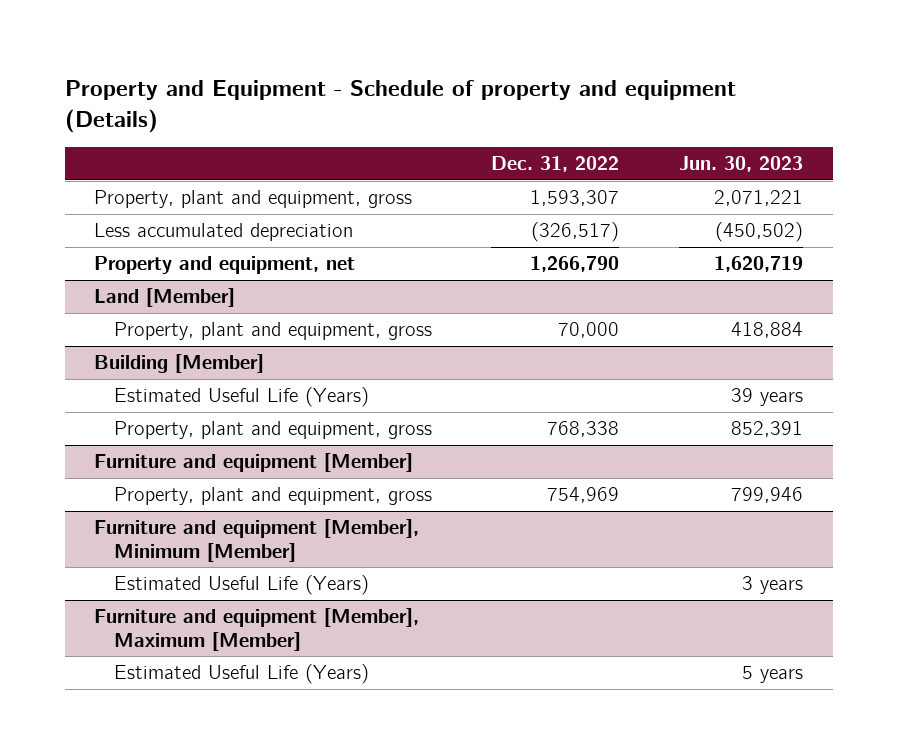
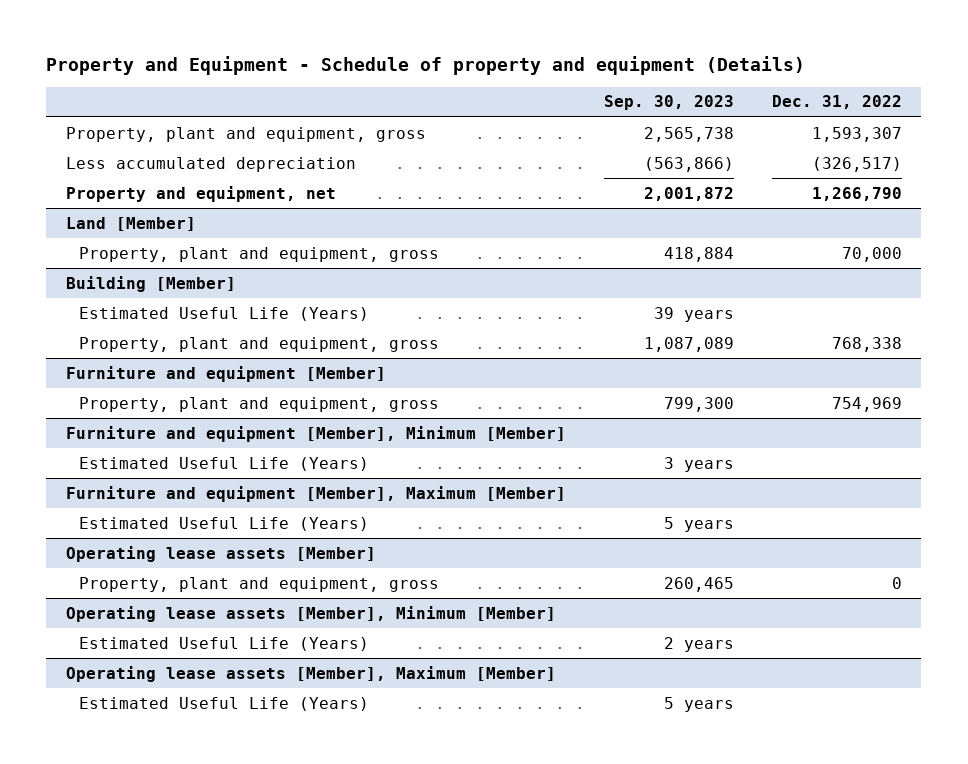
- | Dec. 31, 2022 | Jun. 30, 2023
+ | Sep. 30, 2023 | Dec. 31, 2022
+ Operating lease assets [Member]
+ Property, plant and equipment, gross | 260,465 | 0
+ Operating lease assets [Member], Minimum [Member]
+ Estimated Useful Life (Years) | 2 years |
+ Operating lease assets [Member], Maximum [Member]
+ Estimated Useful Life (Years) | 5 years |

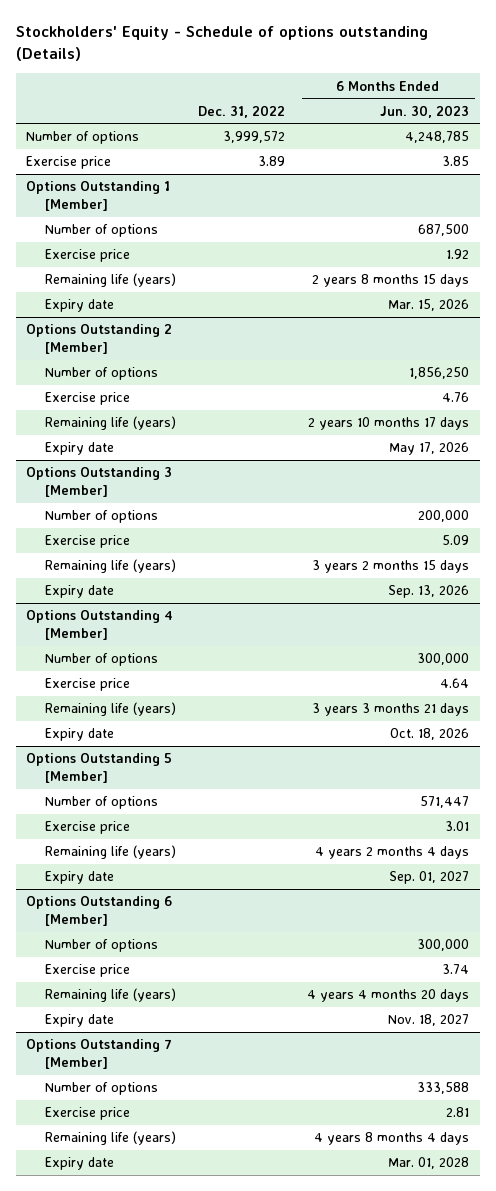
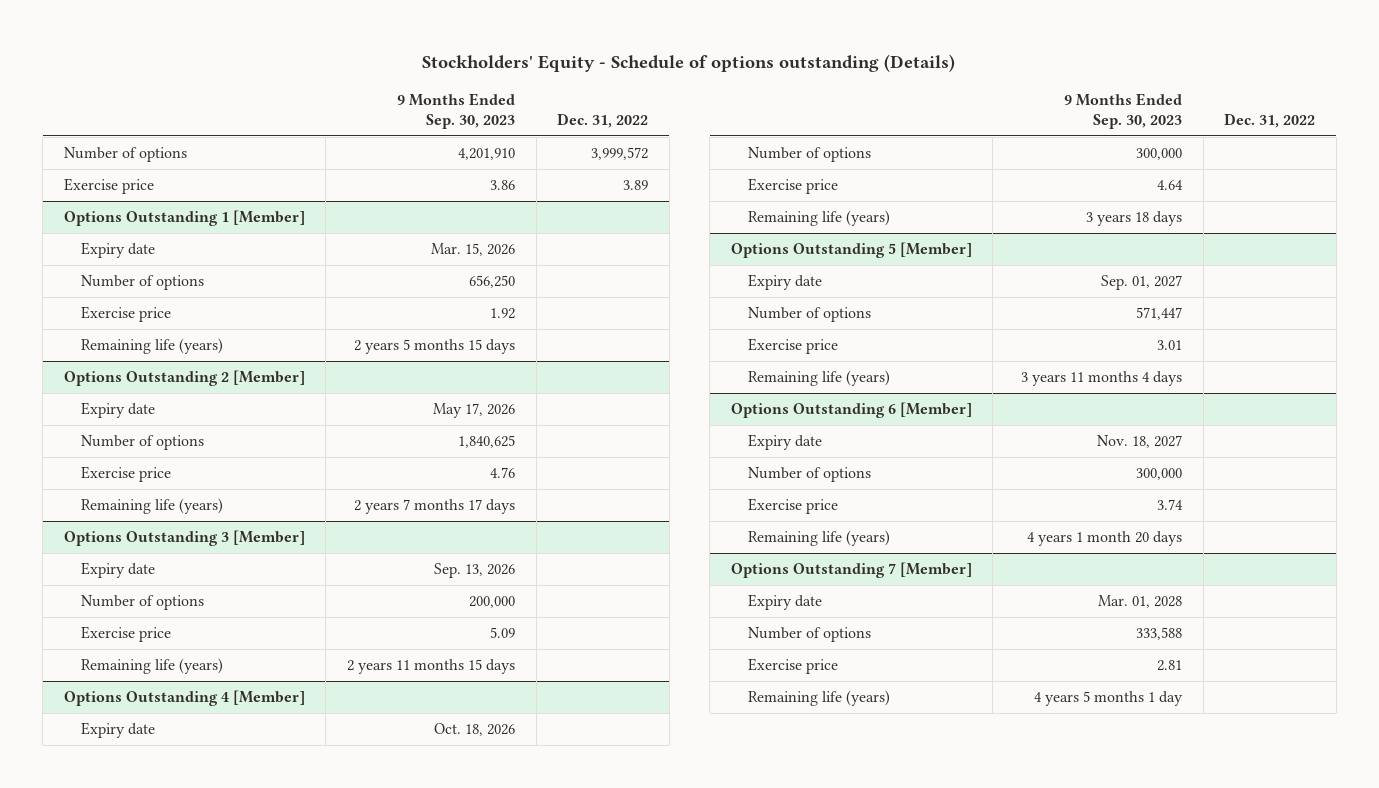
- | Dec. 31, 2022 | 6 Months Ended Jun. 30, 2023
+ | 9 Months Ended Sep. 30, 2023 | Dec. 31, 2022
@ Options Outstanding 1 [Member]
moved up: Expiry date | Mar. 15, 2026 |
@ Options Outstanding 2 [Member]
moved up: Expiry date | May 17, 2026 |
@ Options Outstanding 3 [Member]
moved up: Expiry date | Sep. 13, 2026 |
@ Options Outstanding 4 [Member]
moved up: Expiry date | Oct. 18, 2026 |
@ Options Outstanding 5 [Member]
moved up: Expiry date | Sep. 01, 2027 |
@ Options Outstanding 6 [Member]
moved up: Expiry date | Nov. 18, 2027 |
@ Options Outstanding 7 [Member]
moved up: Expiry date | Mar. 01, 2028 |

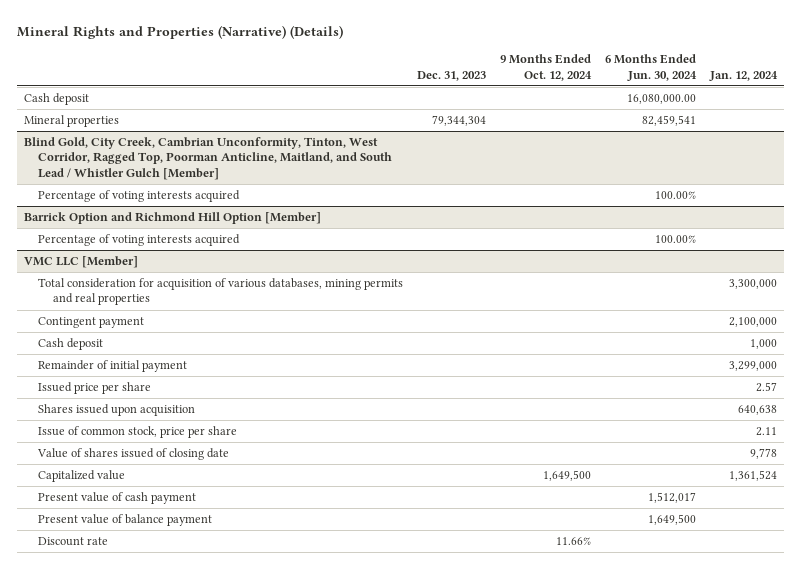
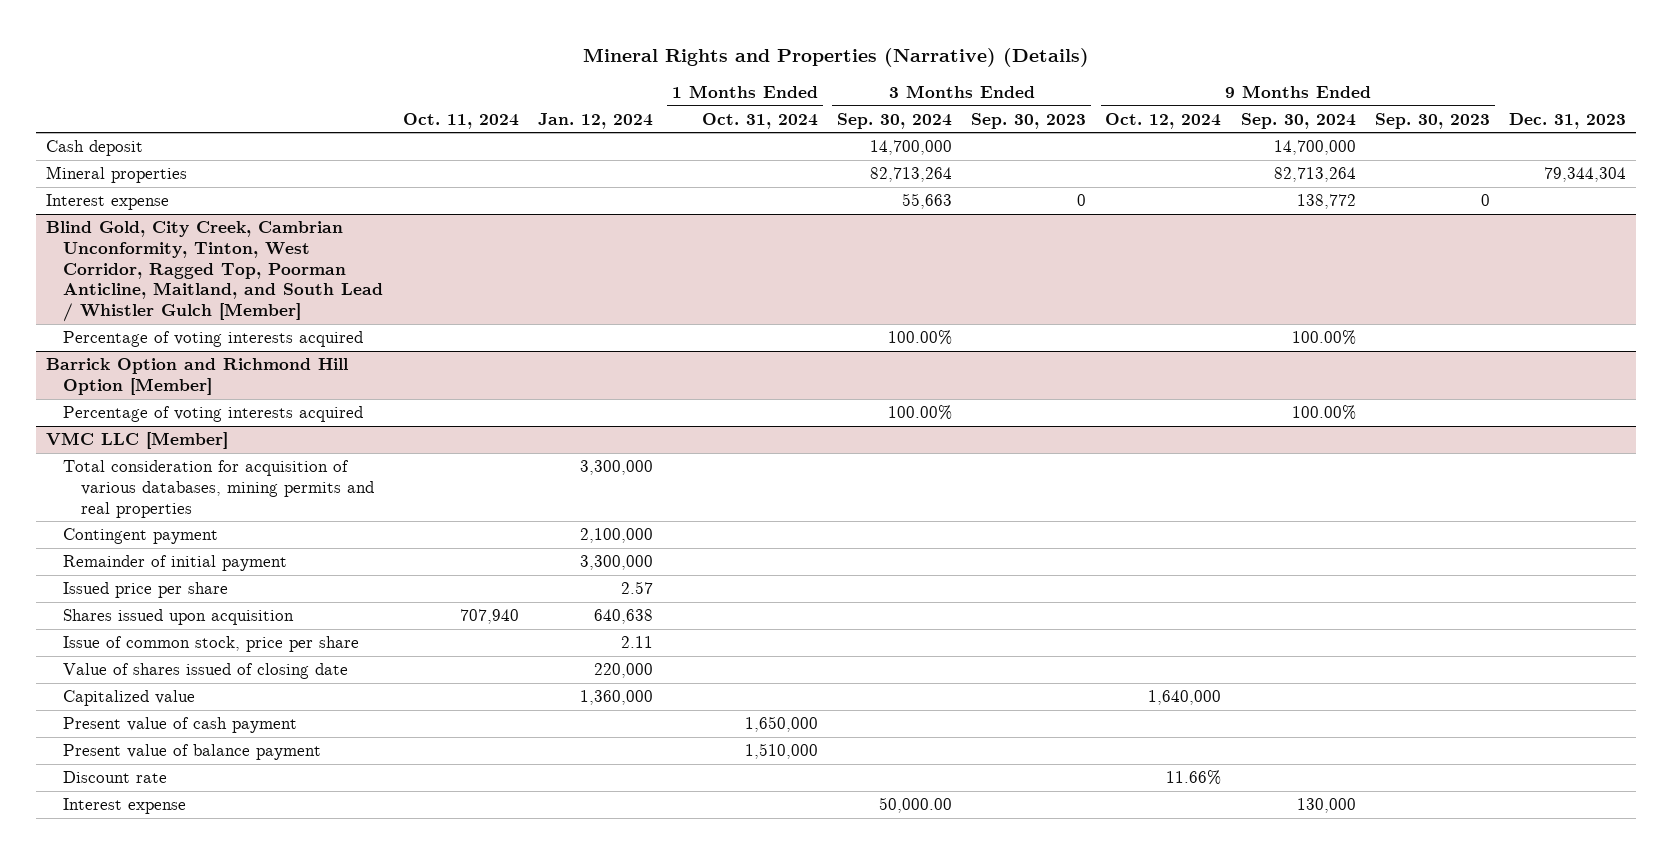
- | Dec. 31, 2023 | 9 Months Ended Oct. 12, 2024 | 6 Months Ended Jun. 30, 2024 | Jan. 12, 2024
+ | Oct. 11, 2024 | Jan. 12, 2024 | 1 Months Ended Oct. 31, 2024 | 3 Months Ended Sep. 30, 2024 | 3 Months Ended Sep. 30, 2023 | 9 Months Ended Oct. 12, 2024 | 9 Months Ended Sep. 30, 2024 | 9 Months Ended Sep. 30, 2023 | Dec. 31, 2023
+ Interest expense | | | | 55,663 | 0 | | 138,772 | 0 |
@ VMC LLC [Member]
- Cash deposit | | | | 1,000
- Remainder of initial payment | | | | 3,299,000
+ Remainder of initial payment | | 3,300,000 | | | | | | |
- Value of shares issued of closing date | | | | 9,778
- Capitalized value | | 1,649,500 | | 1,361,524
+ Value of shares issued of closing date | | 220,000 | | | | | | |
+ Capitalized value | | 1,360,000 | | | | 1,640,000 | | |
+ Interest expense | | | | 50,000.00 | | | 130,000 | |

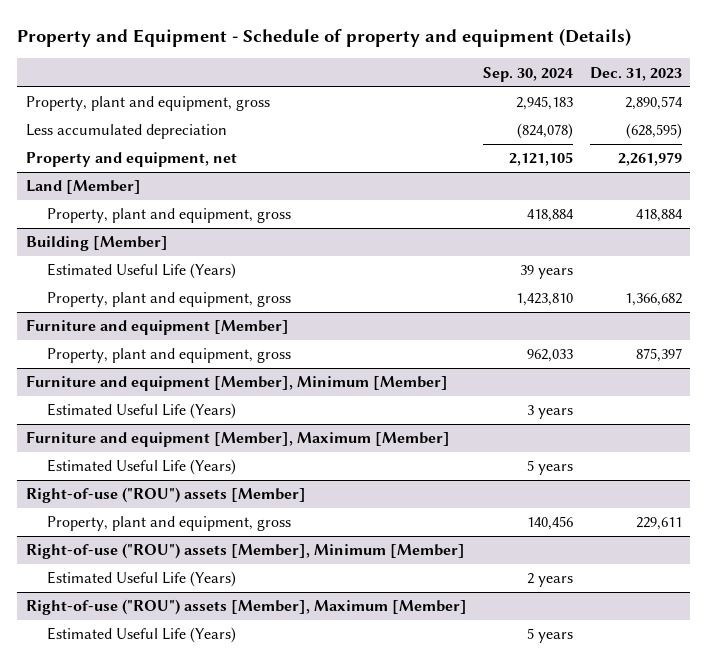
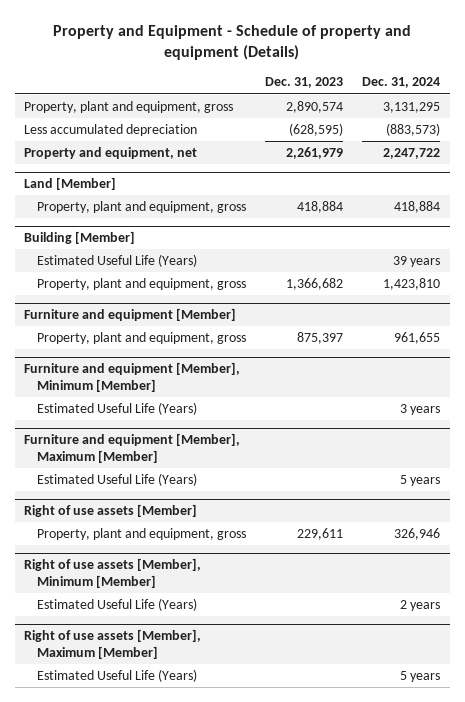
- | Sep. 30, 2024 | Dec. 31, 2023
+ | Dec. 31, 2023 | Dec. 31, 2024
- Right-of-use ("ROU") assets [Member]
+ Right of use assets [Member]
- Right-of-use ("ROU") assets [Member], Minimum [Member]
+ Right of use assets [Member], Minimum [Member]
- Right-of-use ("ROU") assets [Member], Maximum [Member]
+ Right of use assets [Member], Maximum [Member]

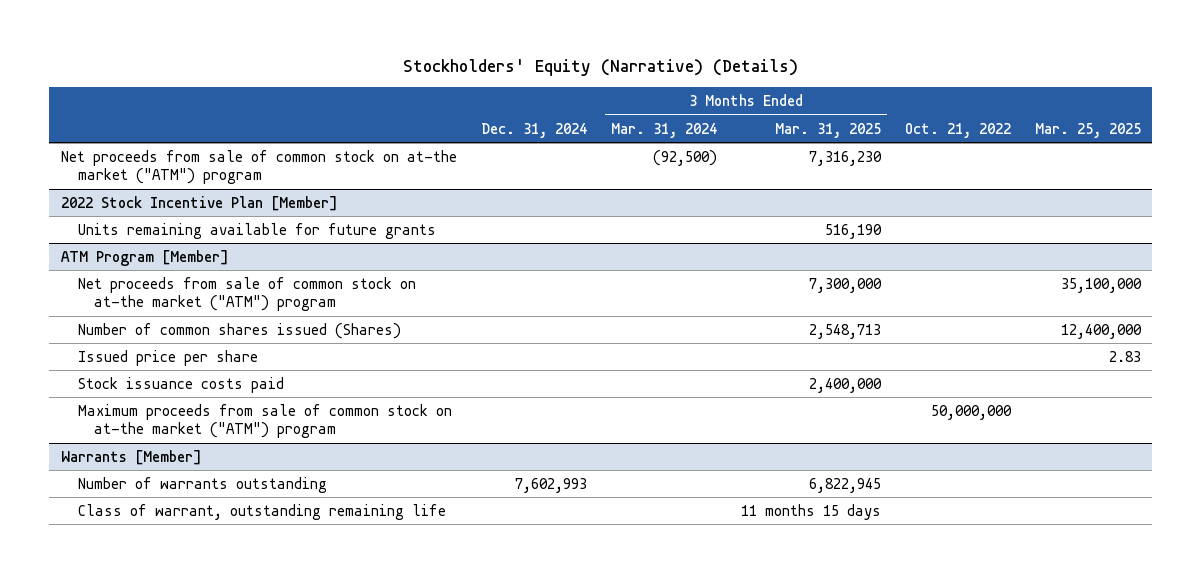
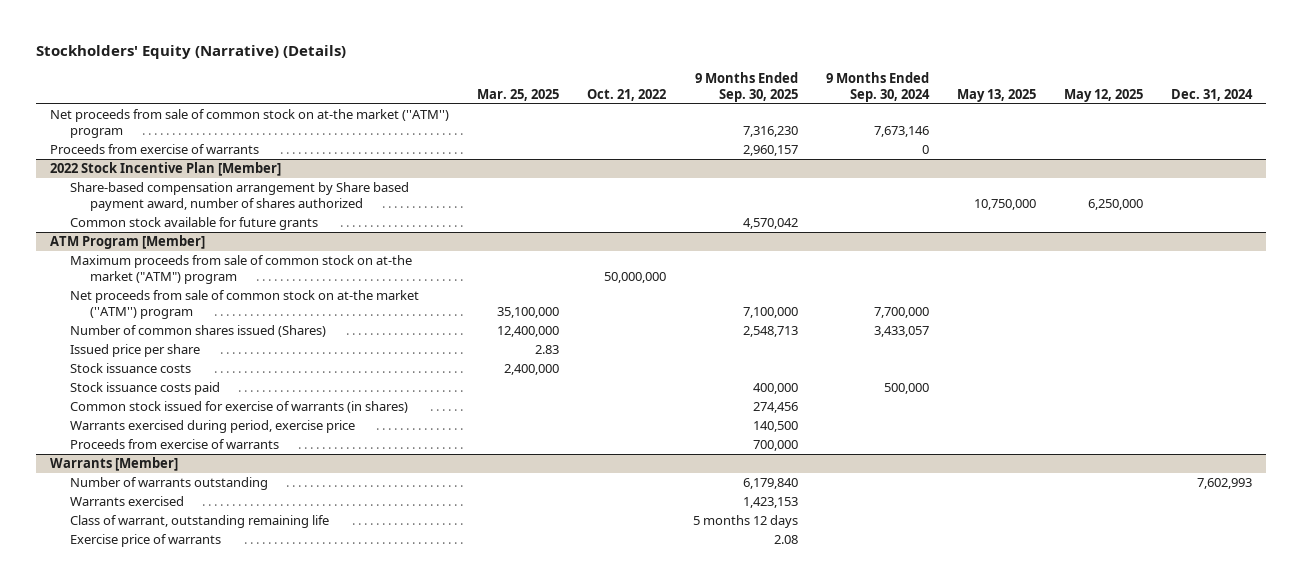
- | Dec. 31, 2024 | 3 Months Ended Mar. 31, 2024 | 3 Months Ended Mar. 31, 2025 | Oct. 21, 2022 | Mar. 25, 2025
+ | Mar. 25, 2025 | Oct. 21, 2022 | 9 Months Ended Sep. 30, 2025 | 9 Months Ended Sep. 30, 2024 | May 13, 2025 | May 12, 2025 | Dec. 31, 2024
- Net proceeds from sale of common stock on at-the market ("ATM") program | | (92,500) | 7,316,230 | |
+ Net proceeds from sale of common stock on at-the market (''ATM'') program | | | 7,316,230 | 7,673,146 | | |
+ Proceeds from exercise of warrants | | | 2,960,157 | 0 | | |
@ 2022 Stock Incentive Plan [Member]
- Units remaining available for future grants | | | 516,190 | |
+ Share-based compensation arrangement by Share based payment award, number of shares authorized | | | | | 10,750,000 | 6,250,000 |
+ Common stock available for future grants | | | 4,570,042 | | | |
@ ATM Program [Member]
- Net proceeds from sale of common stock on at-the market ("ATM") program | | | 7,300,000 | | 35,100,000
moved up: Maximum proceeds from sale of common stock on at-the market ("ATM") program | | 50,000,000 | | | | |
+ Net proceeds from sale of common stock on at-the market (''ATM'') program | 35,100,000 | | 7,100,000 | 7,700,000 | | |
+ Stock issuance costs | 2,400,000 | | | | | |
+ Common stock issued for exercise of warrants (in shares) | | | 274,456 | | | |
+ Warrants exercised during period, exercise price | | | 140,500 | | | |
+ Proceeds from exercise of warrants | | | 700,000 | | | |
@ Warrants [Member]
+ Warrants exercised | | | 1,423,153 | | | |
+ Exercise price of warrants | | | 2.08 | | | |

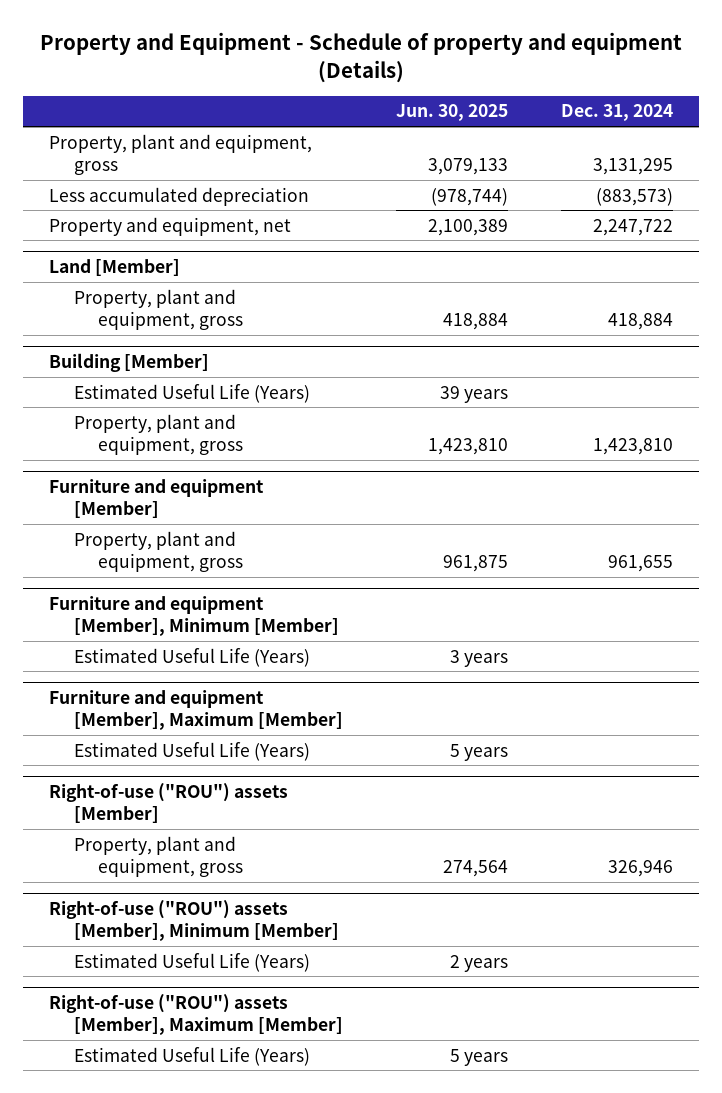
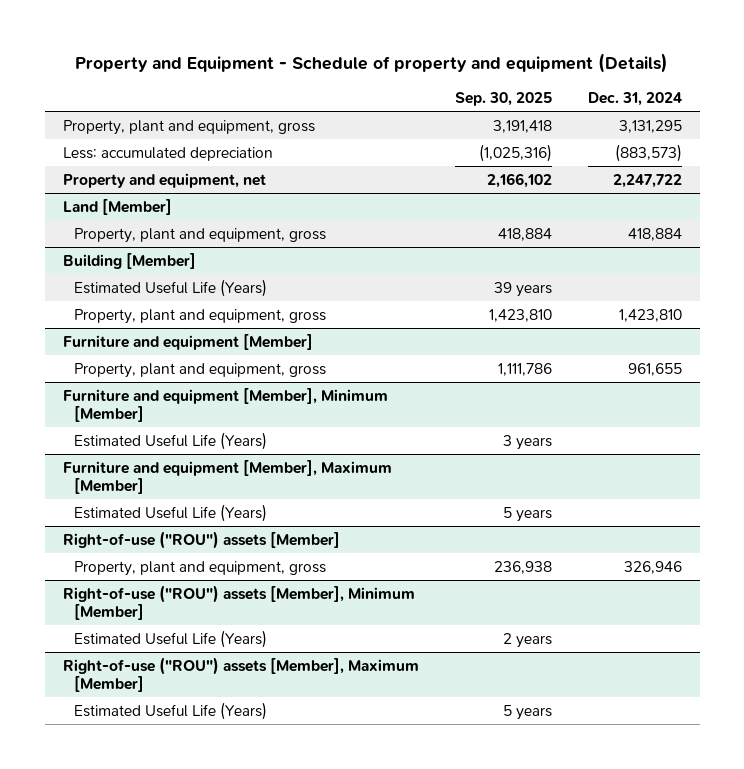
- | Jun. 30, 2025 | Dec. 31, 2024
+ | Sep. 30, 2025 | Dec. 31, 2024
- Less accumulated depreciation | (978,744) | (883,573)
+ Less: accumulated depreciation | (1,025,316) | (883,573)

